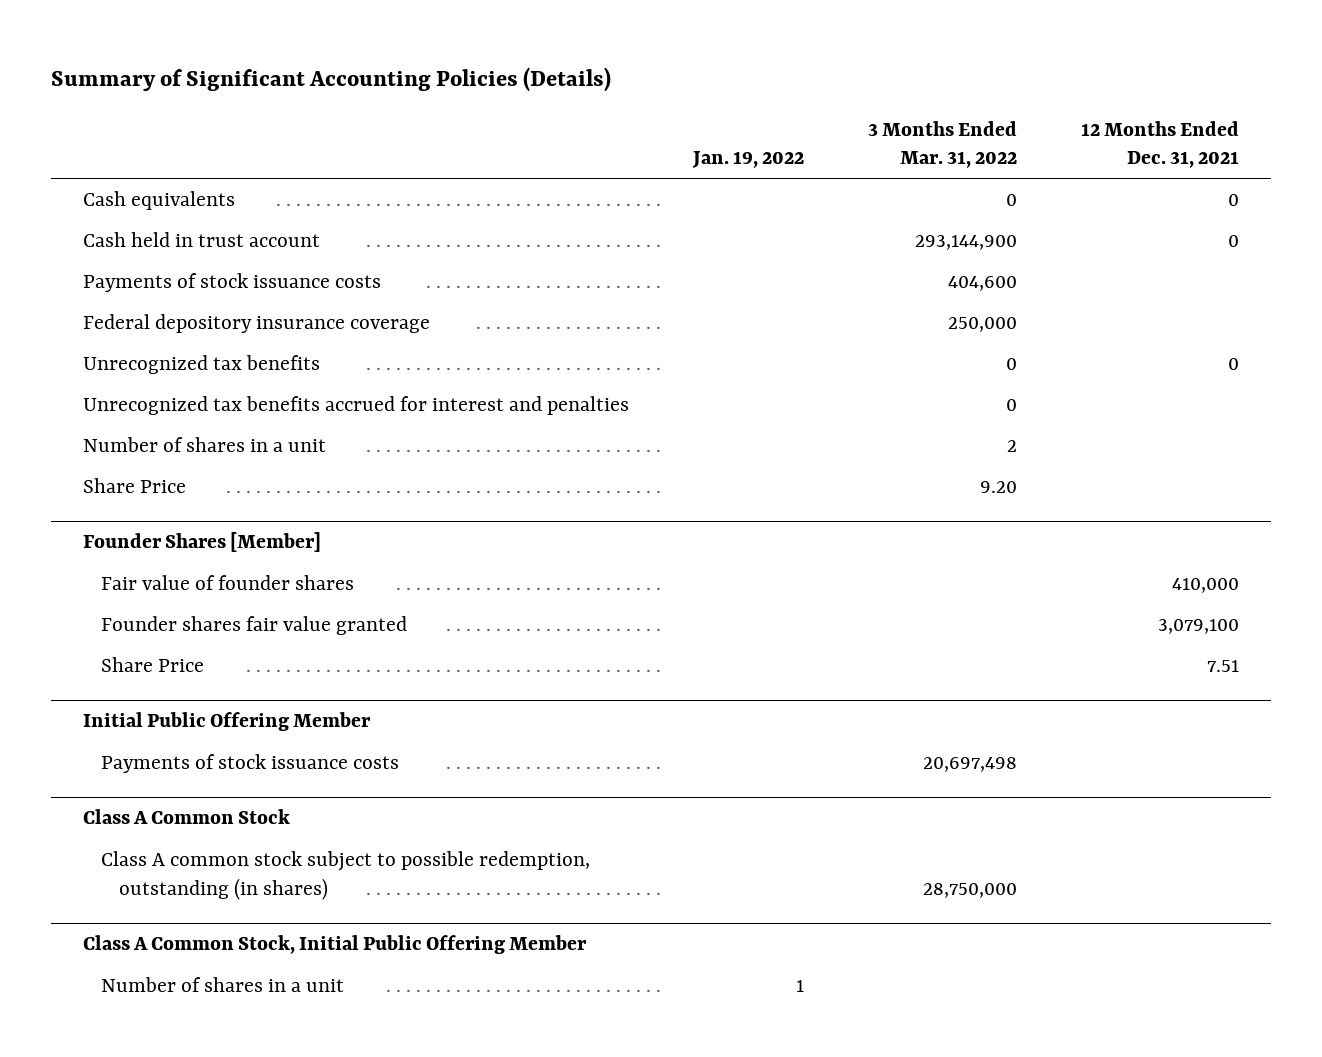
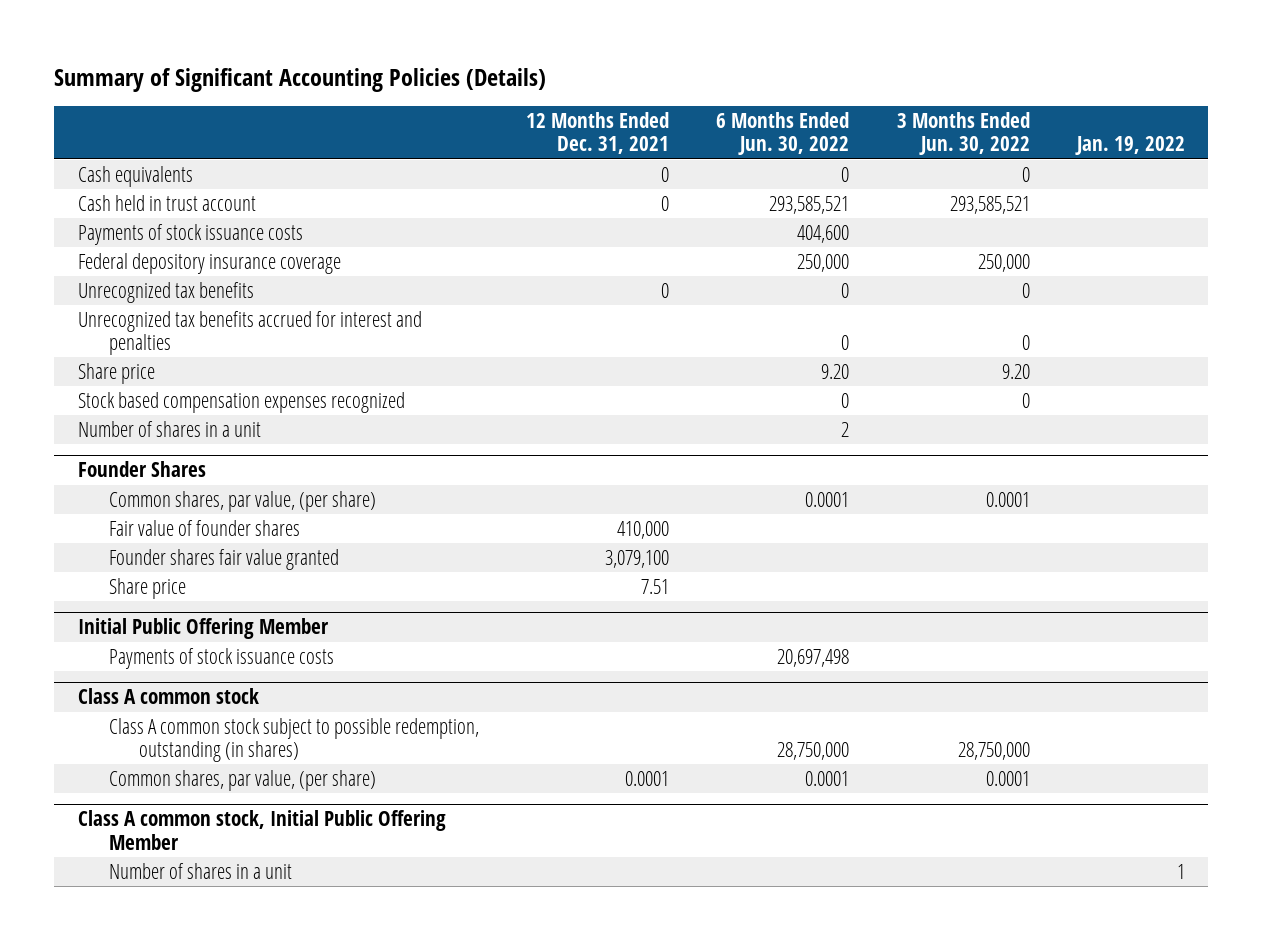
- | Jan. 19, 2022 | 3 Months Ended Mar. 31, 2022 | 12 Months Ended Dec. 31, 2021
+ | 12 Months Ended Dec. 31, 2021 | 6 Months Ended Jun. 30, 2022 | 3 Months Ended Jun. 30, 2022 | Jan. 19, 2022
+ Share price | | 9.20 | 9.20 |
+ Stock based compensation expenses recognized | | 0 | 0 |
- Share Price | | 9.20 |
- Founder Shares [Member]
+ Founder Shares
+ Common shares, par value, (per share) | | 0.0001 | 0.0001 |
- Share Price | | | 7.51
+ Share price | 7.51 | | |
- Class A Common Stock
+ Class A common stock
- Class A Common Stock, Initial Public Offering Member
+ Common shares, par value, (per share) | 0.0001 | 0.0001 | 0.0001 |
+ Class A common stock, Initial Public Offering Member

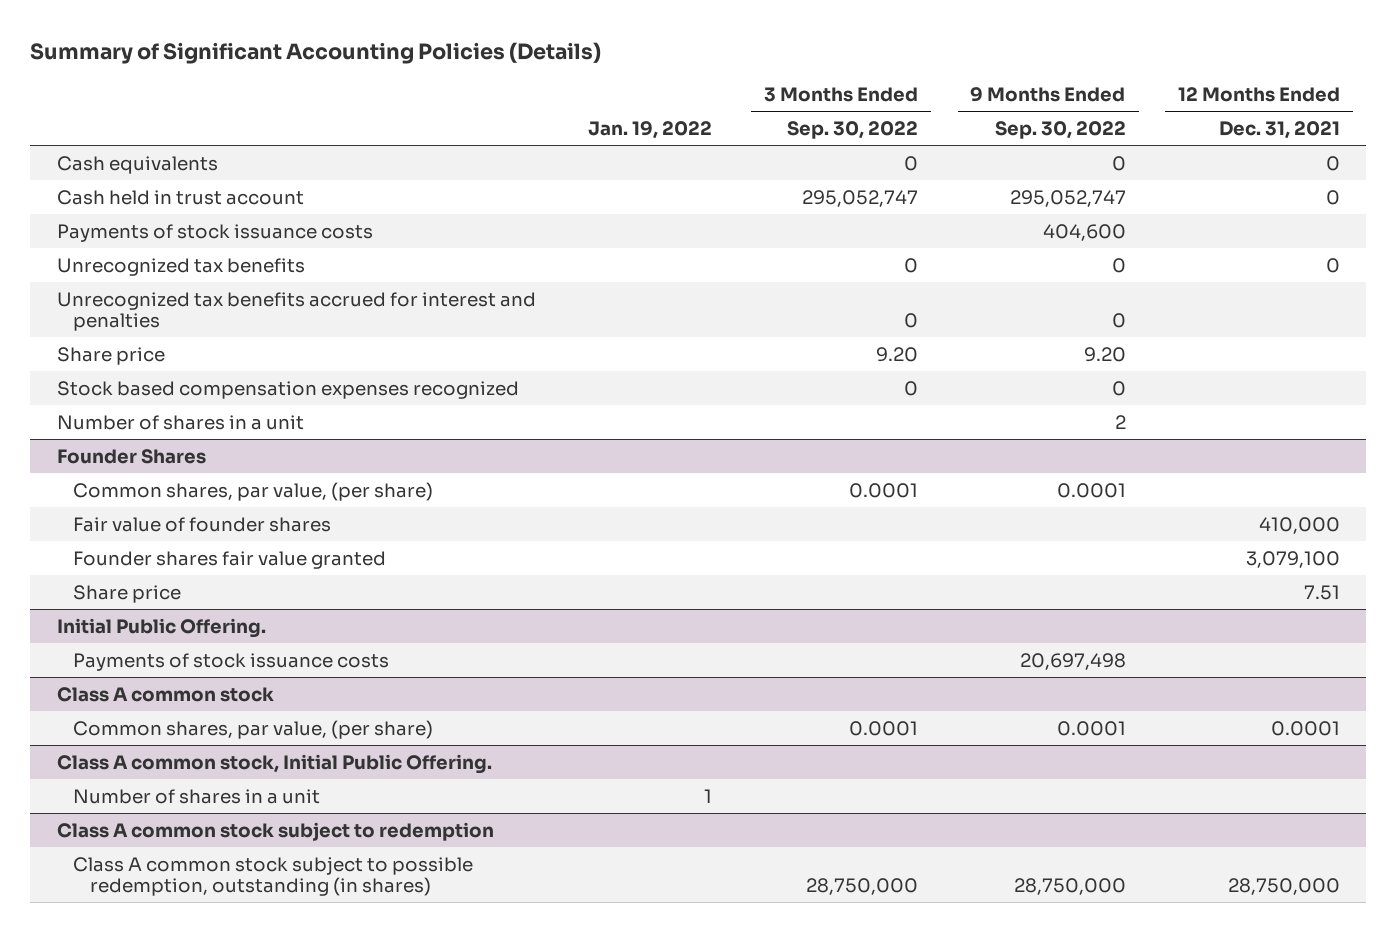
- | 12 Months Ended Dec. 31, 2021 | 6 Months Ended Jun. 30, 2022 | 3 Months Ended Jun. 30, 2022 | Jan. 19, 2022
+ | Jan. 19, 2022 | 3 Months Ended Sep. 30, 2022 | 9 Months Ended Sep. 30, 2022 | 12 Months Ended Dec. 31, 2021
- Federal depository insurance coverage | | 250,000 | 250,000 |
- Initial Public Offering Member
+ Initial Public Offering.
@ Class A common stock
- Class A common stock subject to possible redemption, outstanding (in shares) | | 28,750,000 | 28,750,000 |
- Class A common stock, Initial Public Offering Member
+ Class A common stock, Initial Public Offering.
+ Class A common stock subject to redemption
+ Class A common stock subject to possible redemption, outstanding (in shares) | | 28,750,000 | 28,750,000 | 28,750,000

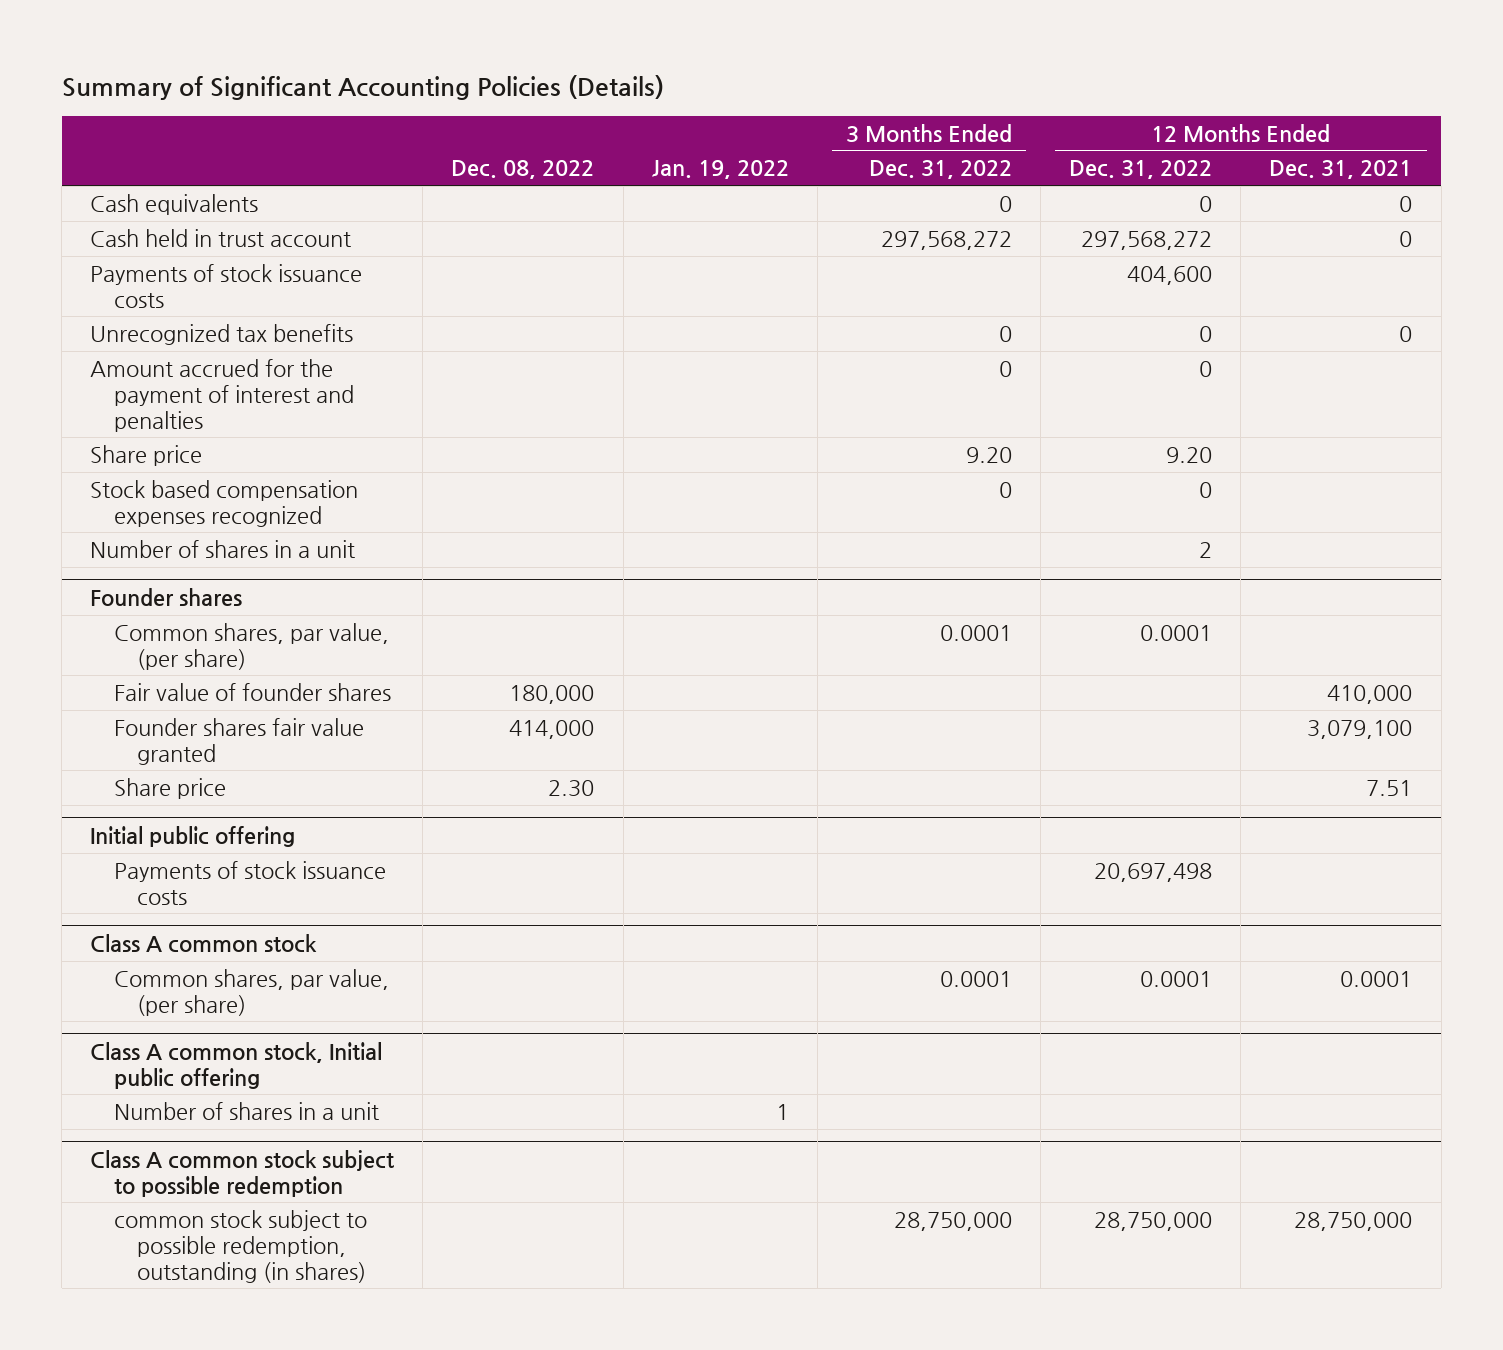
- | Jan. 19, 2022 | 3 Months Ended Sep. 30, 2022 | 9 Months Ended Sep. 30, 2022 | 12 Months Ended Dec. 31, 2021
+ | Dec. 08, 2022 | Jan. 19, 2022 | 3 Months Ended Dec. 31, 2022 | 12 Months Ended Dec. 31, 2022 | 12 Months Ended Dec. 31, 2021
- Unrecognized tax benefits accrued for interest and penalties | | 0 | 0 |
+ Amount accrued for the payment of interest and penalties | | | 0 | 0 |
- Founder Shares
+ Founder shares
- Initial Public Offering.
+ Initial public offering
- Class A common stock, Initial Public Offering.
+ Class A common stock, Initial public offering
- Class A common stock subject to redemption
- Class A common stock subject to possible redemption, outstanding (in shares) | | 28,750,000 | 28,750,000 | 28,750,000
+ Class A common stock subject to possible redemption
+ common stock subject to possible redemption, outstanding (in shares) | | | 28,750,000 | 28,750,000 | 28,750,000

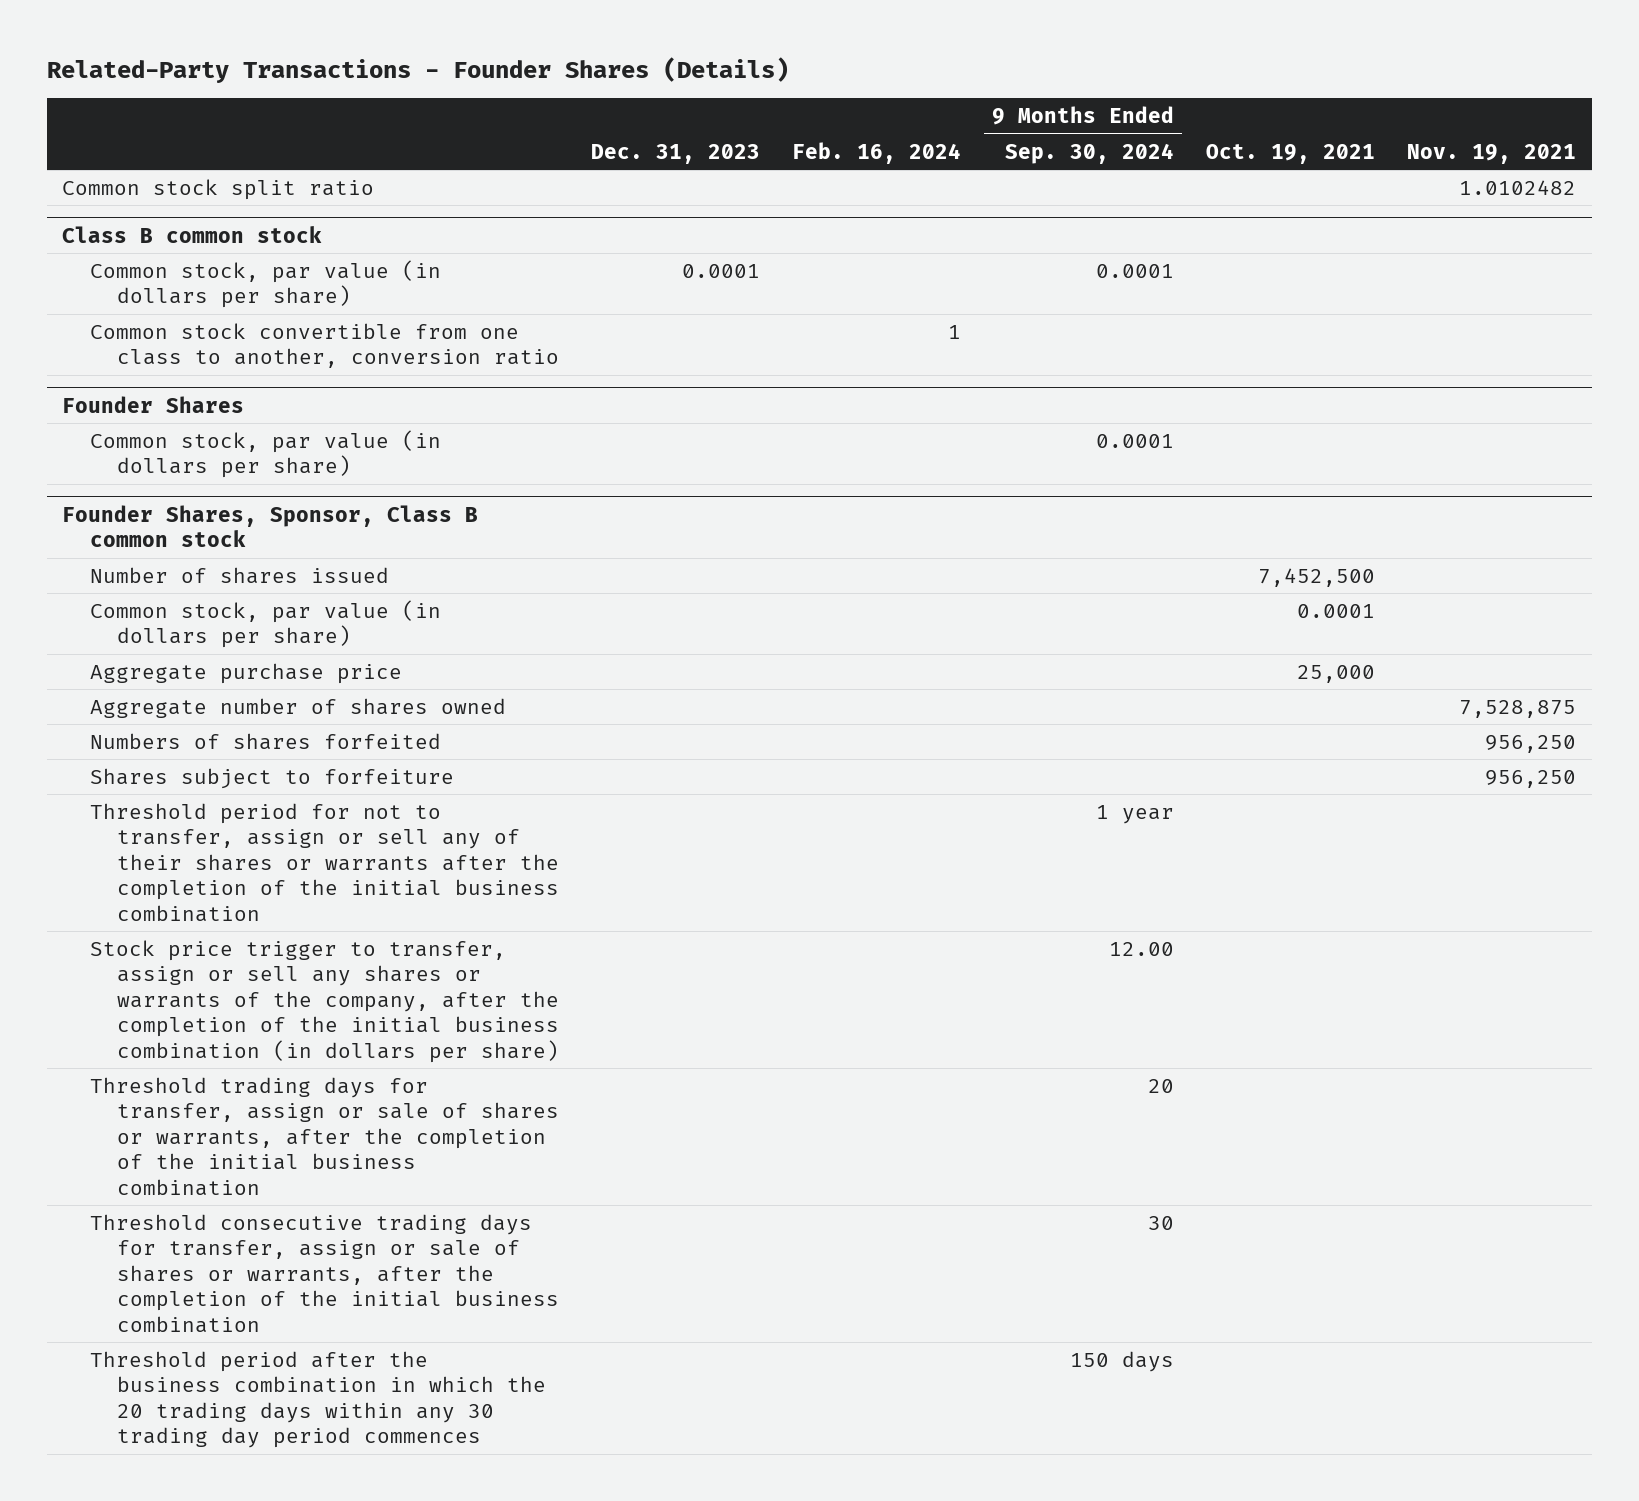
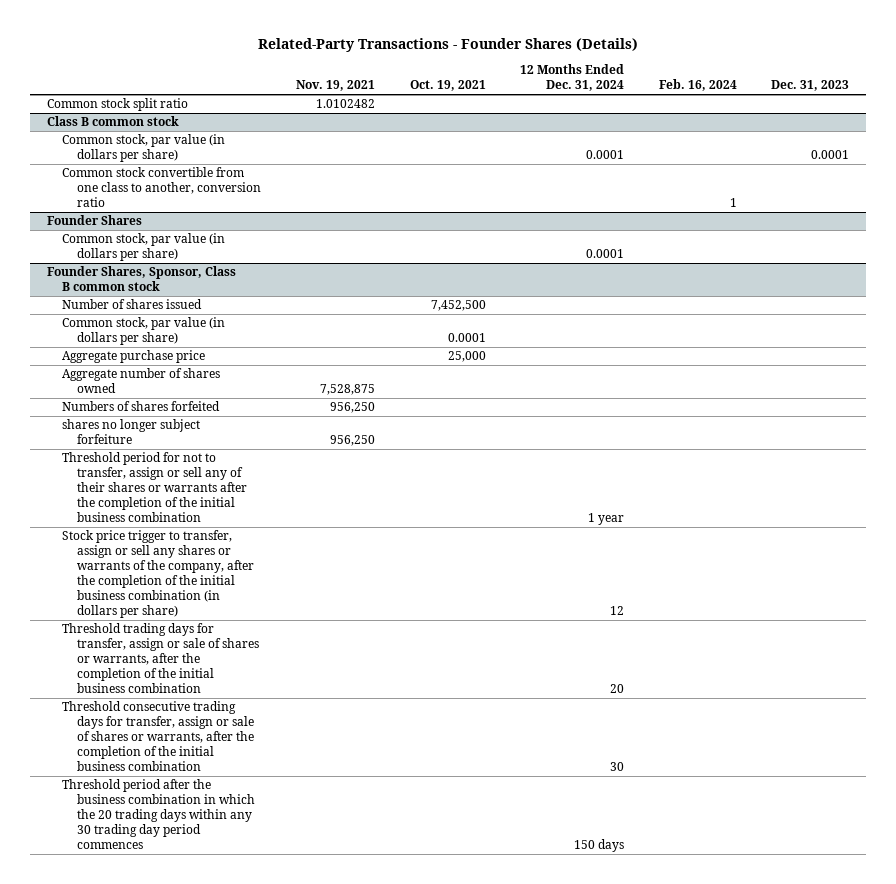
- | Dec. 31, 2023 | Feb. 16, 2024 | 9 Months Ended Sep. 30, 2024 | Oct. 19, 2021 | Nov. 19, 2021
+ | Nov. 19, 2021 | Oct. 19, 2021 | 12 Months Ended Dec. 31, 2024 | Feb. 16, 2024 | Dec. 31, 2023
@ Founder Shares, Sponsor, Class B common stock
- Shares subject to forfeiture | | | | | 956,250
+ shares no longer subject forfeiture | 956,250 | | | |

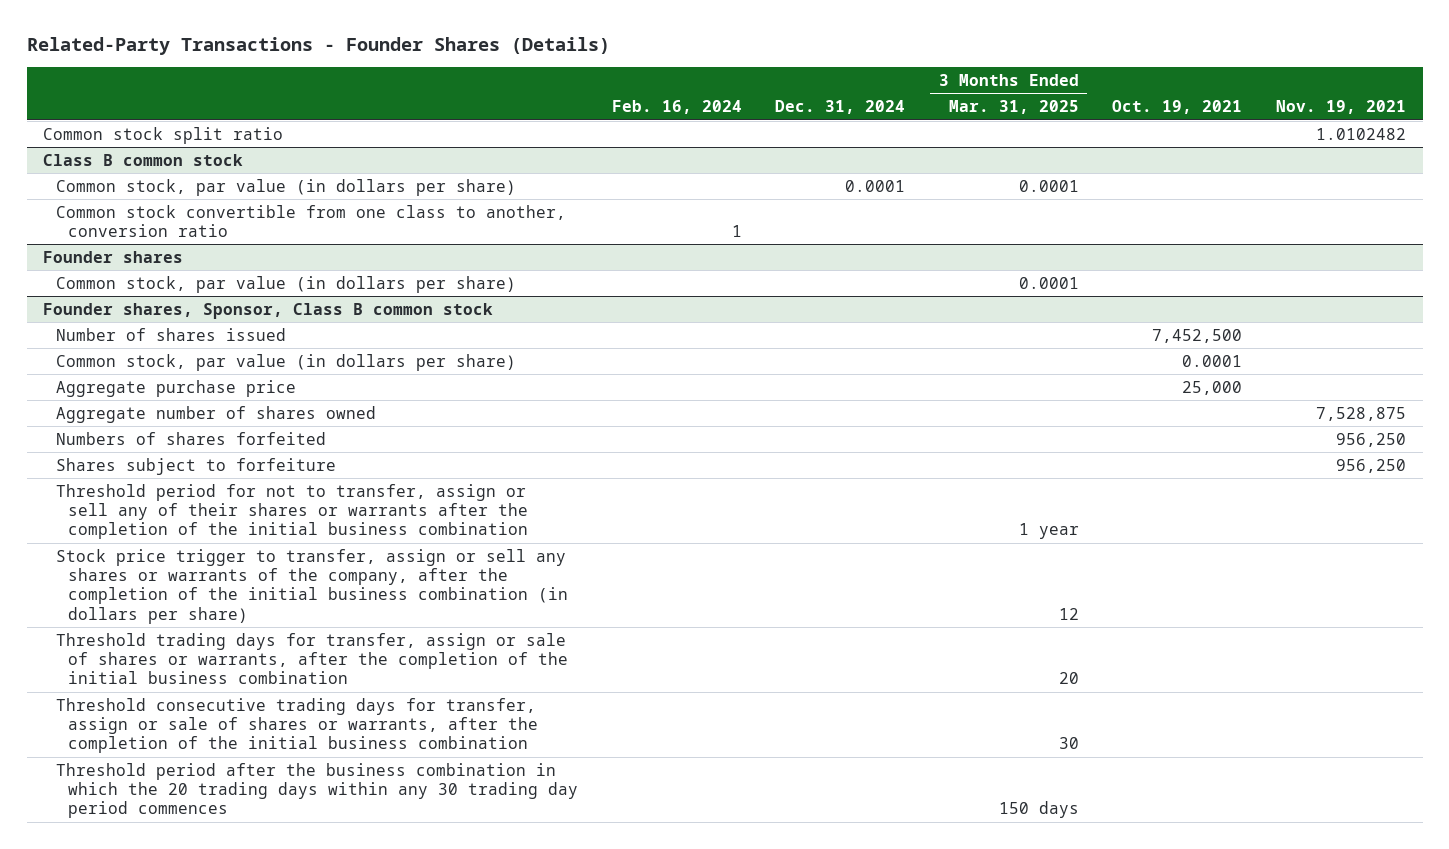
- | Nov. 19, 2021 | Oct. 19, 2021 | 12 Months Ended Dec. 31, 2024 | Feb. 16, 2024 | Dec. 31, 2023
+ | Feb. 16, 2024 | Dec. 31, 2024 | 3 Months Ended Mar. 31, 2025 | Oct. 19, 2021 | Nov. 19, 2021
- Founder Shares
+ Founder shares
- Founder Shares, Sponsor, Class B common stock
+ Founder shares, Sponsor, Class B common stock
- shares no longer subject forfeiture | 956,250 | | | |
+ Shares subject to forfeiture | | | | | 956,250

